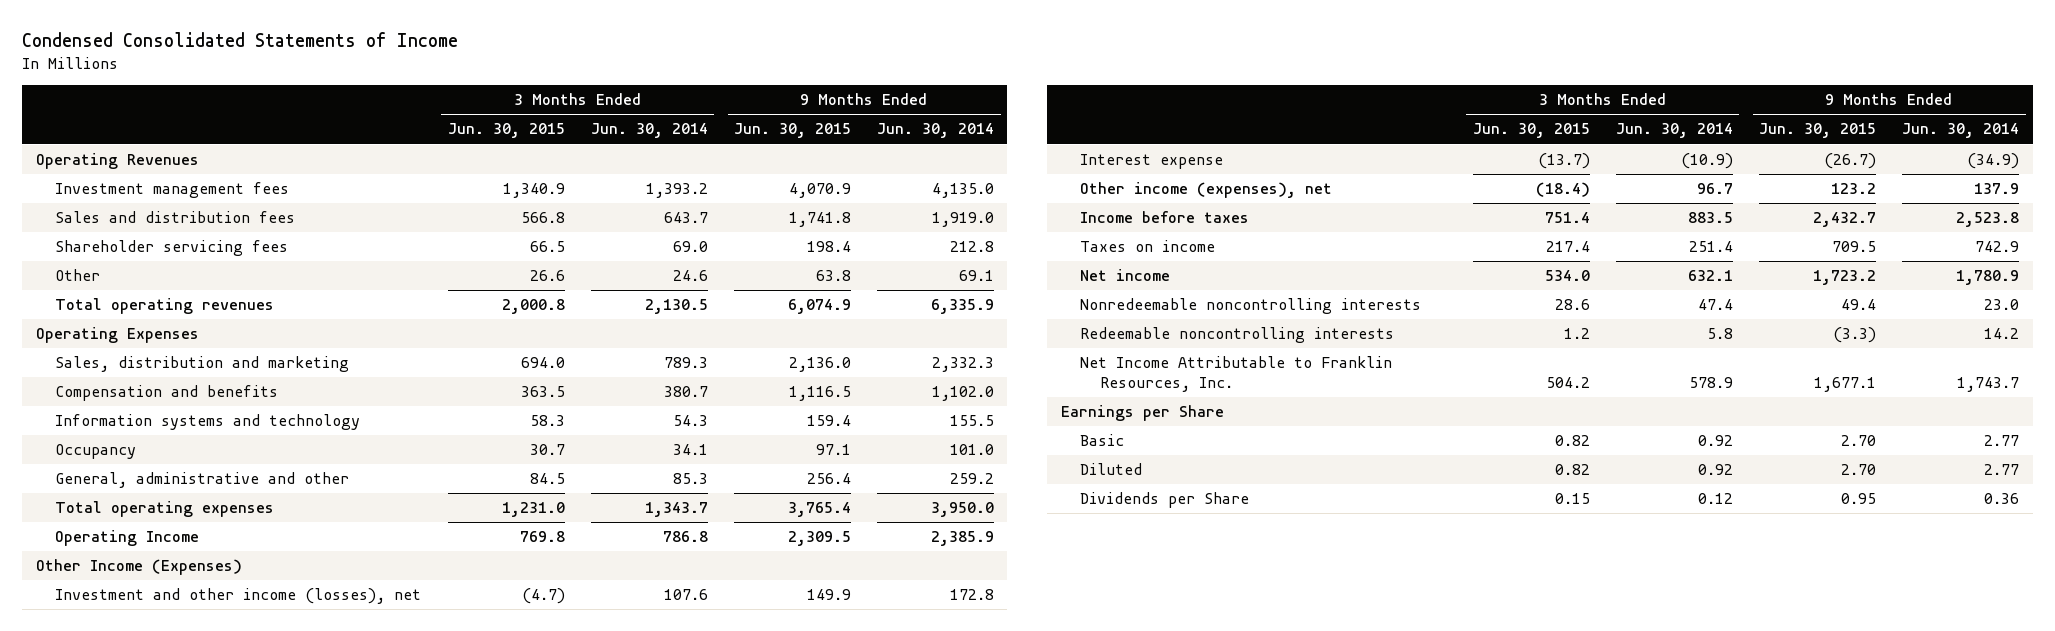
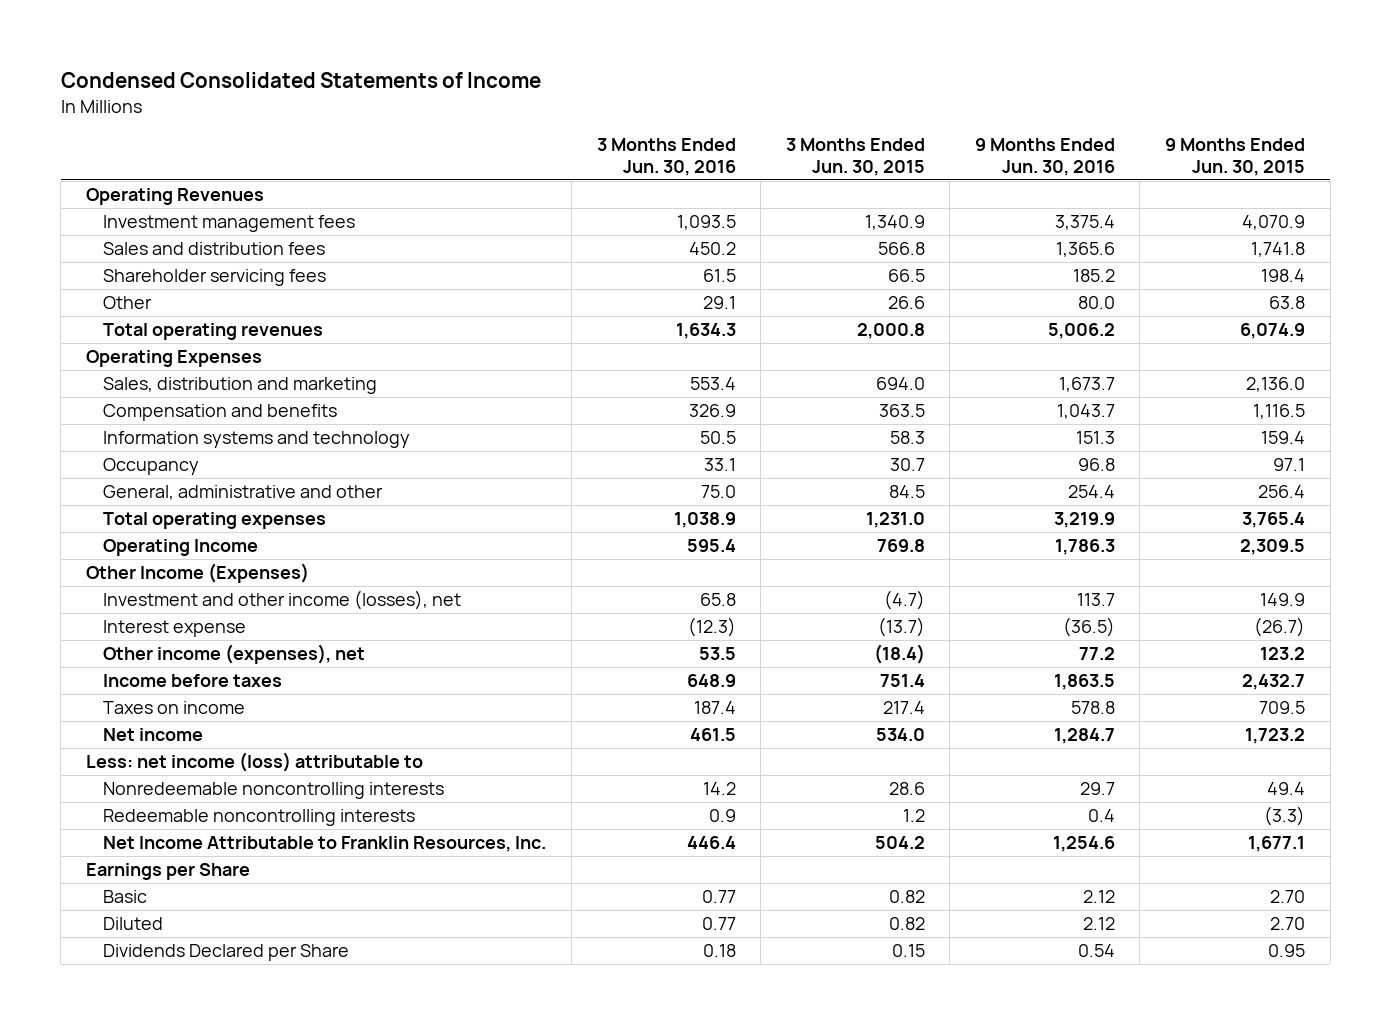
- | 3 Months Ended Jun. 30, 2015 | 3 Months Ended Jun. 30, 2014 | 9 Months Ended Jun. 30, 2015 | 9 Months Ended Jun. 30, 2014
+ | 3 Months Ended Jun. 30, 2016 | 3 Months Ended Jun. 30, 2015 | 9 Months Ended Jun. 30, 2016 | 9 Months Ended Jun. 30, 2015
+ Less: net income (loss) attributable to
- Dividends per Share | 0.15 | 0.12 | 0.95 | 0.36
+ Dividends Declared per Share | 0.18 | 0.15 | 0.54 | 0.95

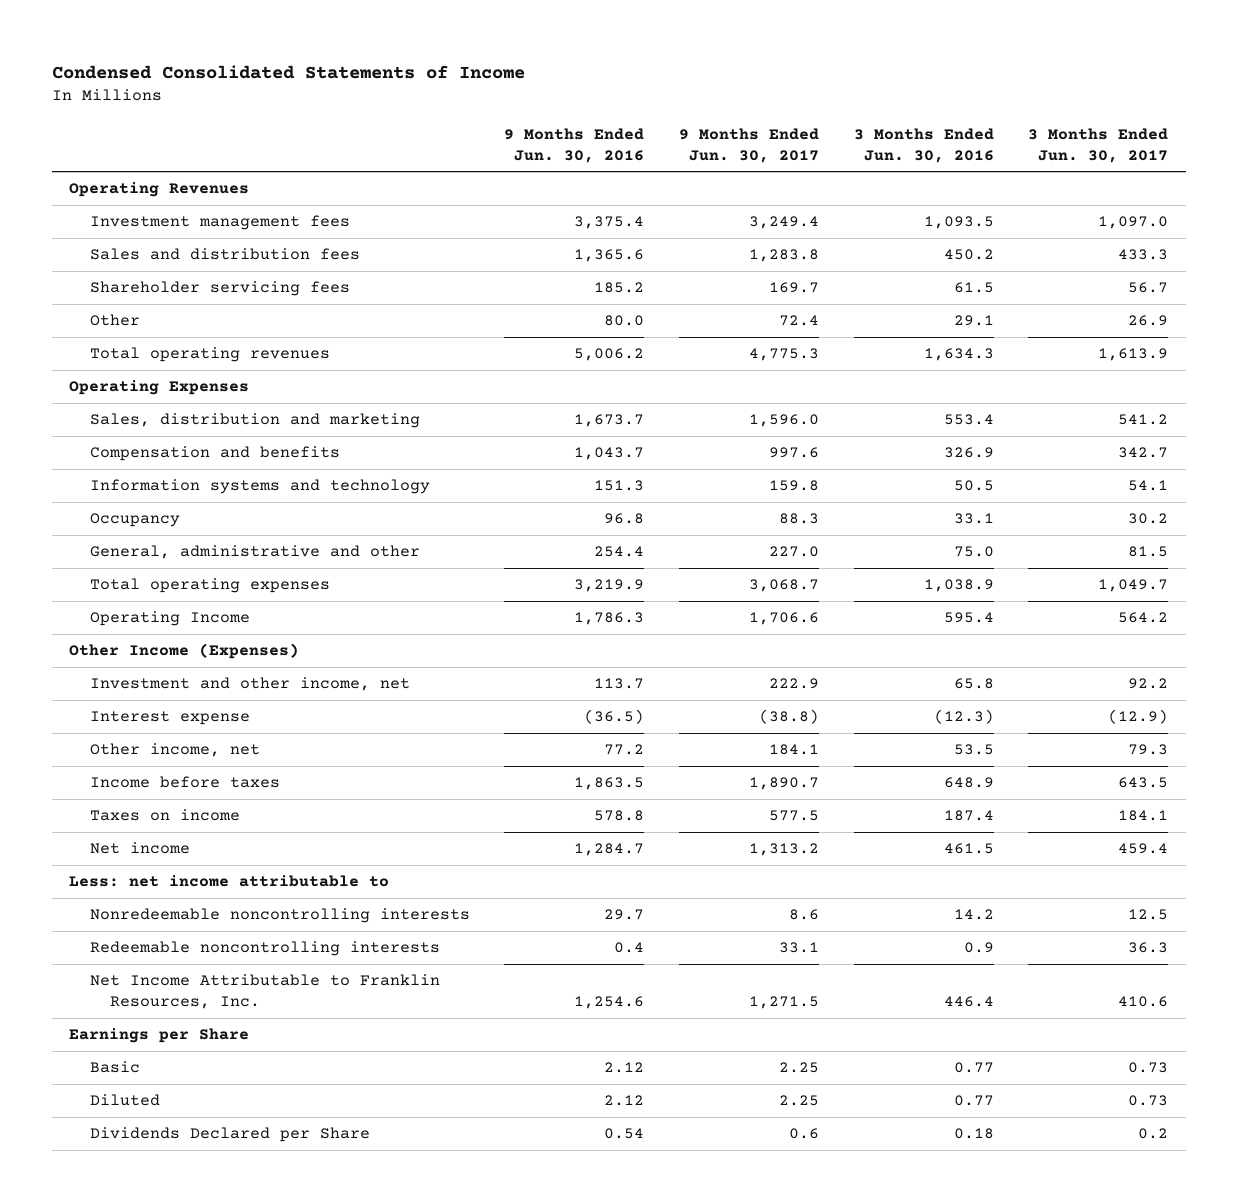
- | 3 Months Ended Jun. 30, 2016 | 3 Months Ended Jun. 30, 2015 | 9 Months Ended Jun. 30, 2016 | 9 Months Ended Jun. 30, 2015
+ | 9 Months Ended Jun. 30, 2016 | 9 Months Ended Jun. 30, 2017 | 3 Months Ended Jun. 30, 2016 | 3 Months Ended Jun. 30, 2017
- Investment and other income (losses), net | 65.8 | (4.7) | 113.7 | 149.9
+ Investment and other income, net | 113.7 | 222.9 | 65.8 | 92.2
- Other income (expenses), net | 53.5 | (18.4) | 77.2 | 123.2
+ Other income, net | 77.2 | 184.1 | 53.5 | 79.3
- Less: net income (loss) attributable to
+ Less: net income attributable to

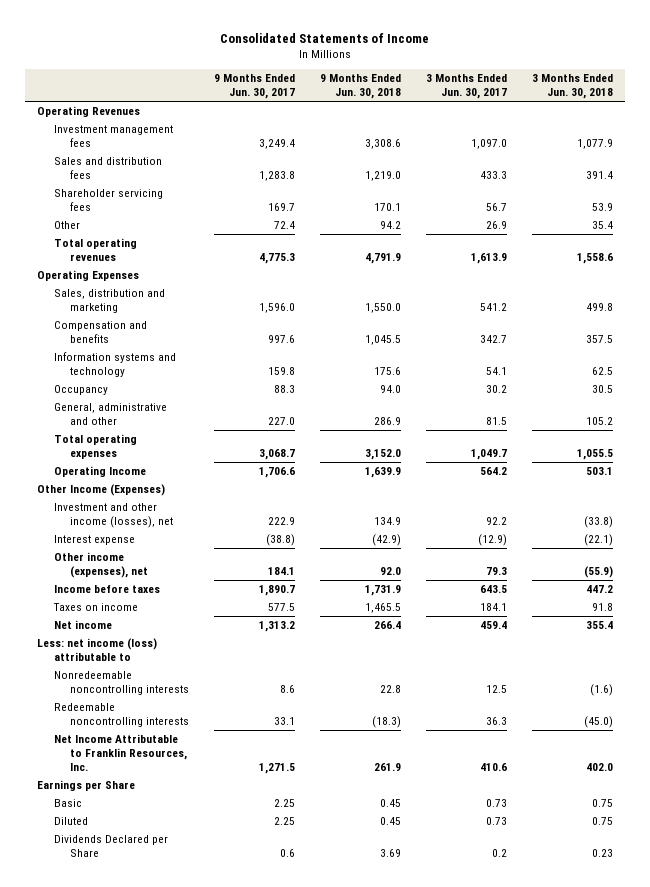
- Condensed Consolidated Statements of Income
+ Consolidated Statements of Income
- | 9 Months Ended Jun. 30, 2016 | 9 Months Ended Jun. 30, 2017 | 3 Months Ended Jun. 30, 2016 | 3 Months Ended Jun. 30, 2017
+ | 9 Months Ended Jun. 30, 2017 | 9 Months Ended Jun. 30, 2018 | 3 Months Ended Jun. 30, 2017 | 3 Months Ended Jun. 30, 2018
- Investment and other income, net | 113.7 | 222.9 | 65.8 | 92.2
+ Investment and other income (losses), net | 222.9 | 134.9 | 92.2 | (33.8)
- Other income, net | 77.2 | 184.1 | 53.5 | 79.3
+ Other income (expenses), net | 184.1 | 92.0 | 79.3 | (55.9)
- Less: net income attributable to
+ Less: net income (loss) attributable to

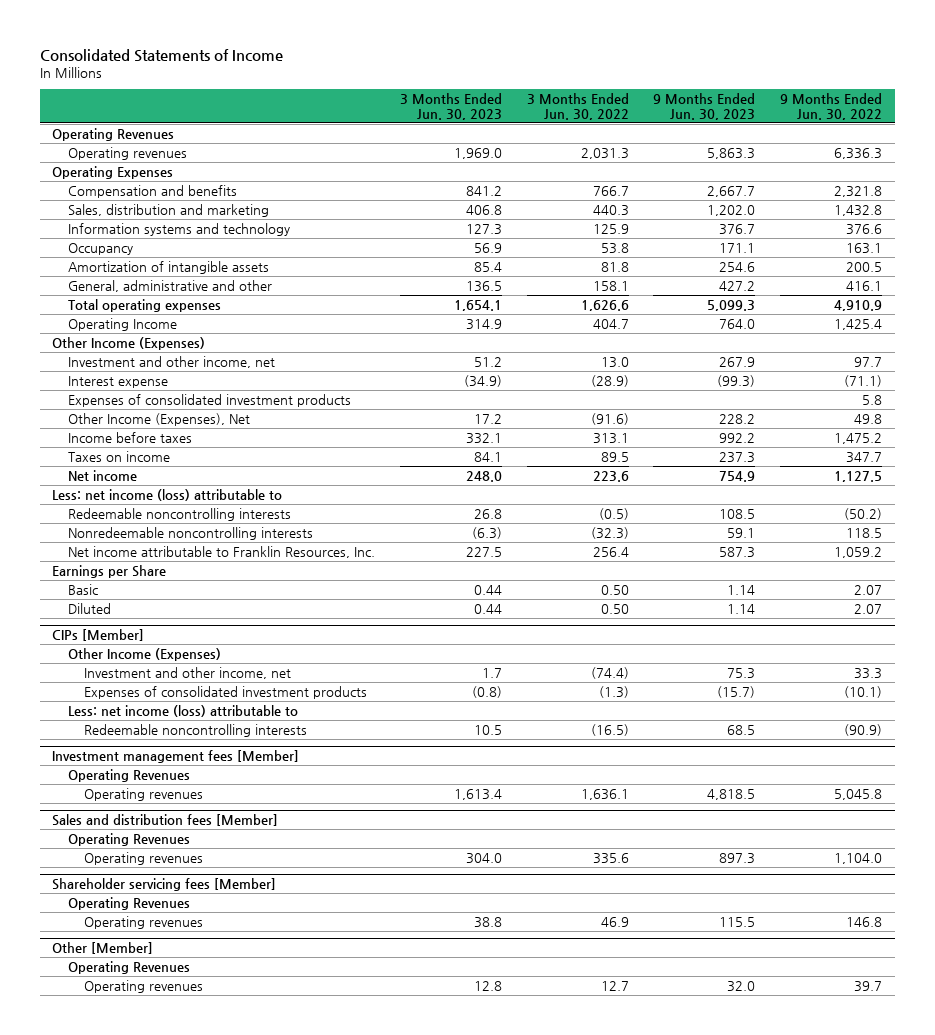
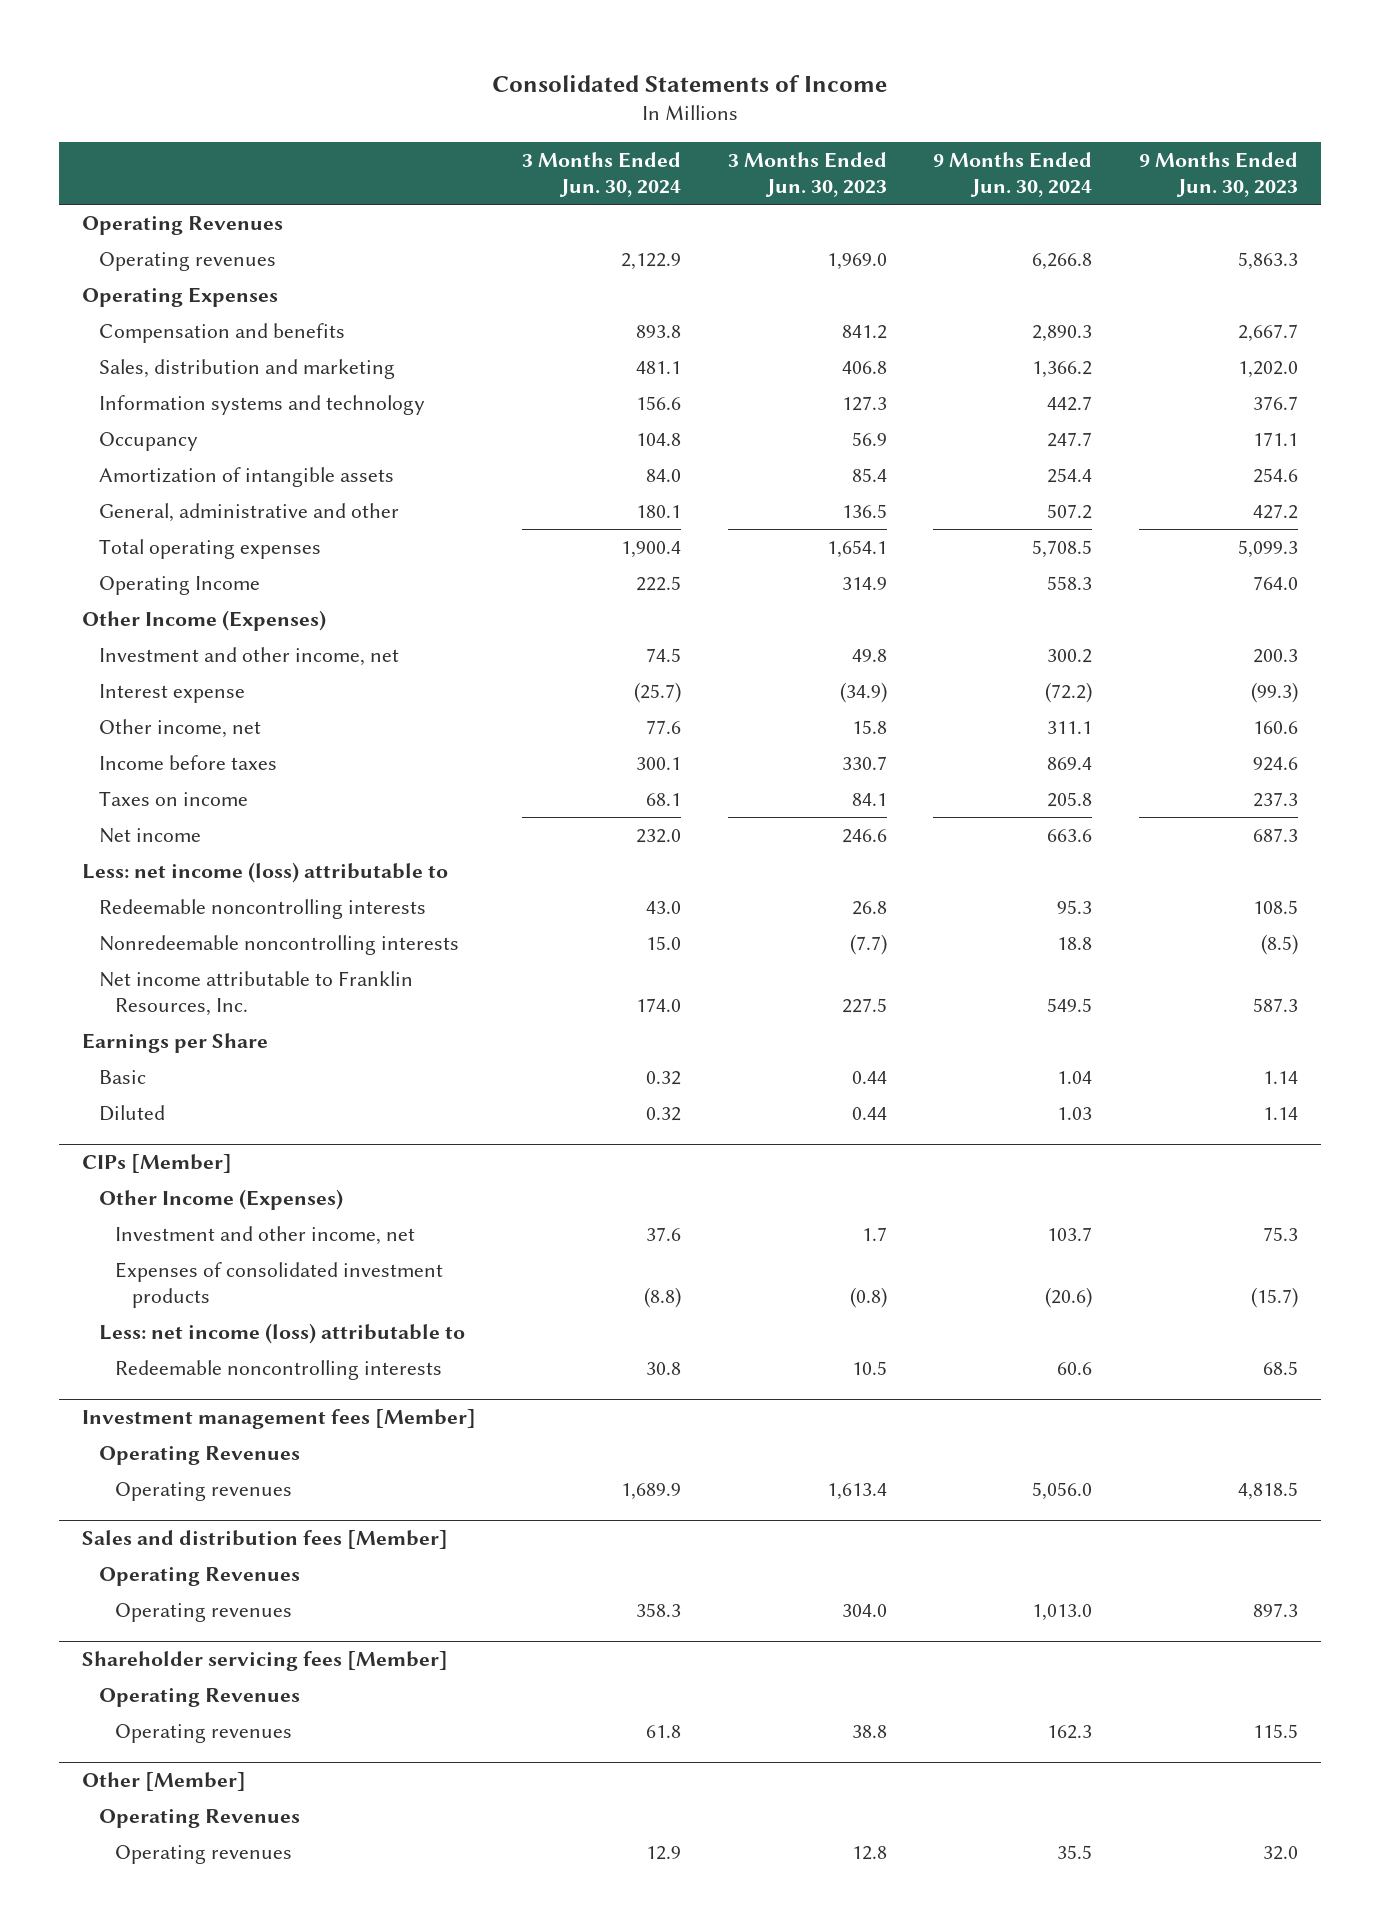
- | 3 Months Ended Jun. 30, 2023 | 3 Months Ended Jun. 30, 2022 | 9 Months Ended Jun. 30, 2023 | 9 Months Ended Jun. 30, 2022
+ | 3 Months Ended Jun. 30, 2024 | 3 Months Ended Jun. 30, 2023 | 9 Months Ended Jun. 30, 2024 | 9 Months Ended Jun. 30, 2023
- Investment and other income, net | 51.2 | 13.0 | 267.9 | 97.7
+ Investment and other income, net | 74.5 | 49.8 | 300.2 | 200.3
- Expenses of consolidated investment products | | | | 5.8
- Other Income (Expenses), Net | 17.2 | (91.6) | 228.2 | 49.8
- Income before taxes | 332.1 | 313.1 | 992.2 | 1,475.2
+ Other income, net | 77.6 | 15.8 | 311.1 | 160.6
+ Income before taxes | 300.1 | 330.7 | 869.4 | 924.6
- Net income | 248.0 | 223.6 | 754.9 | 1,127.5
+ Net income | 232.0 | 246.6 | 663.6 | 687.3
- Nonredeemable noncontrolling interests | (6.3) | (32.3) | 59.1 | 118.5
+ Nonredeemable noncontrolling interests | 15.0 | (7.7) | 18.8 | (8.5)

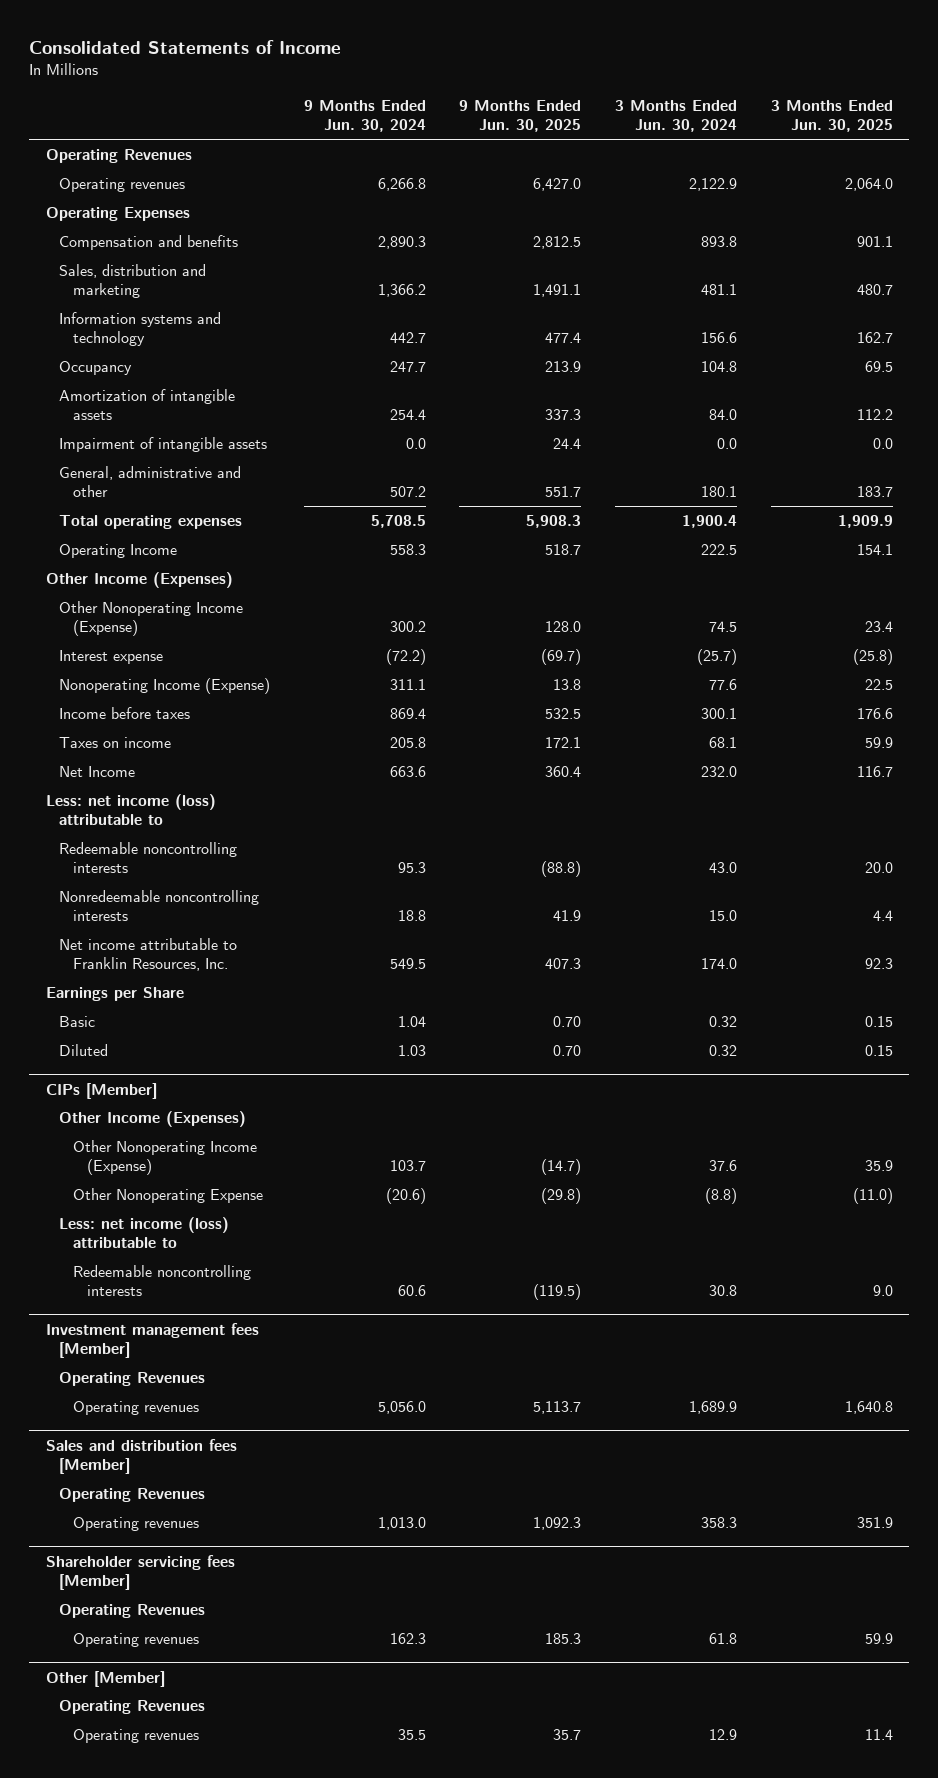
- | 3 Months Ended Jun. 30, 2024 | 3 Months Ended Jun. 30, 2023 | 9 Months Ended Jun. 30, 2024 | 9 Months Ended Jun. 30, 2023
+ | 9 Months Ended Jun. 30, 2024 | 9 Months Ended Jun. 30, 2025 | 3 Months Ended Jun. 30, 2024 | 3 Months Ended Jun. 30, 2025
+ Impairment of intangible assets | 0.0 | 24.4 | 0.0 | 0.0
- Investment and other income, net | 74.5 | 49.8 | 300.2 | 200.3
+ Other Nonoperating Income (Expense) | 300.2 | 128.0 | 74.5 | 23.4
- Other income, net | 77.6 | 15.8 | 311.1 | 160.6
+ Nonoperating Income (Expense) | 311.1 | 13.8 | 77.6 | 22.5
- Net income | 232.0 | 246.6 | 663.6 | 687.3
+ Net Income | 663.6 | 360.4 | 232.0 | 116.7
@ CIPs [Member]
- Investment and other income, net | 37.6 | 1.7 | 103.7 | 75.3
- Expenses of consolidated investment products | (8.8) | (0.8) | (20.6) | (15.7)
+ Other Nonoperating Income (Expense) | 103.7 | (14.7) | 37.6 | 35.9
+ Other Nonoperating Expense | (20.6) | (29.8) | (8.8) | (11.0)

